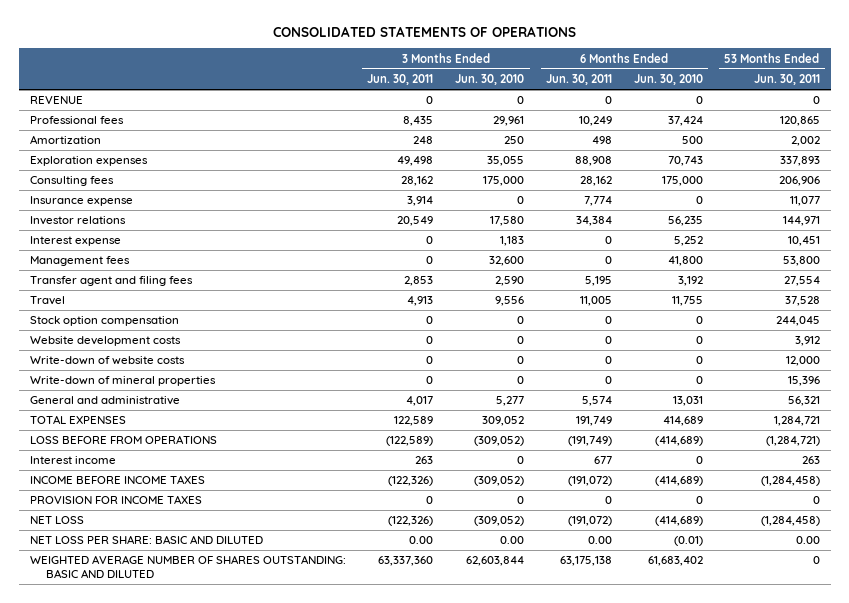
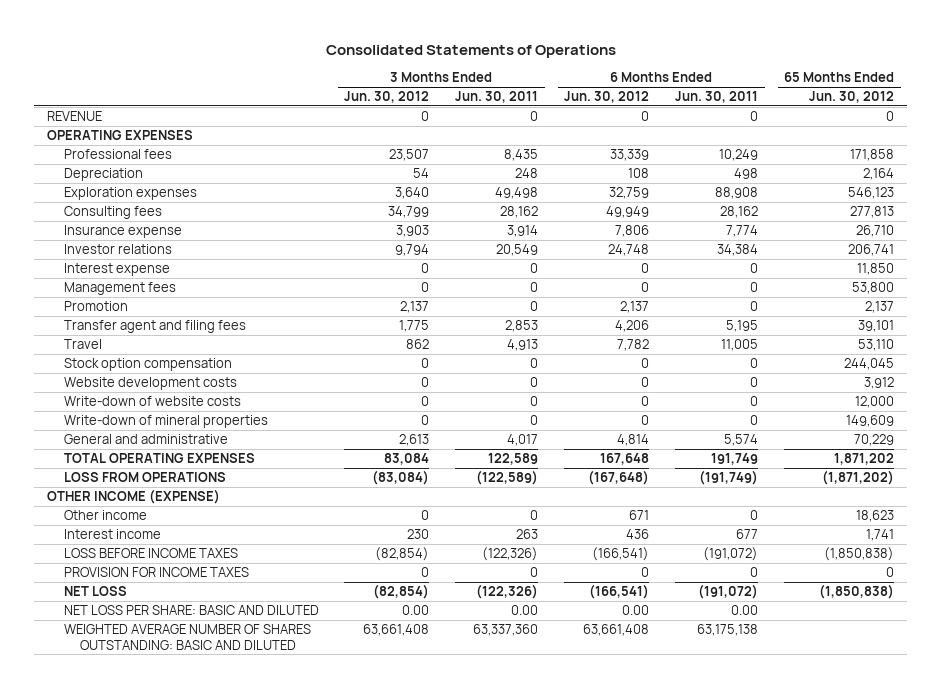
- CONSOLIDATED STATEMENTS OF OPERATIONS
+ Consolidated Statements of Operations
- | 3 Months Ended Jun. 30, 2011 | 3 Months Ended Jun. 30, 2010 | 6 Months Ended Jun. 30, 2011 | 6 Months Ended Jun. 30, 2010 | 53 Months Ended Jun. 30, 2011
+ | 3 Months Ended Jun. 30, 2012 | 3 Months Ended Jun. 30, 2011 | 6 Months Ended Jun. 30, 2012 | 6 Months Ended Jun. 30, 2011 | 65 Months Ended Jun. 30, 2012
+ OPERATING EXPENSES
- Amortization | 248 | 250 | 498 | 500 | 2,002
+ Depreciation | 54 | 248 | 108 | 498 | 2,164
+ Promotion | 2,137 | 0 | 2,137 | 0 | 2,137
- TOTAL EXPENSES | 122,589 | 309,052 | 191,749 | 414,689 | 1,284,721
- LOSS BEFORE FROM OPERATIONS | (122,589) | (309,052) | (191,749) | (414,689) | (1,284,721)
+ TOTAL OPERATING EXPENSES | 83,084 | 122,589 | 167,648 | 191,749 | 1,871,202
+ LOSS FROM OPERATIONS | (83,084) | (122,589) | (167,648) | (191,749) | (1,871,202)
+ OTHER INCOME (EXPENSE)
+ Other income | 0 | 0 | 671 | 0 | 18,623
- INCOME BEFORE INCOME TAXES | (122,326) | (309,052) | (191,072) | (414,689) | (1,284,458)
+ LOSS BEFORE INCOME TAXES | (82,854) | (122,326) | (166,541) | (191,072) | (1,850,838)

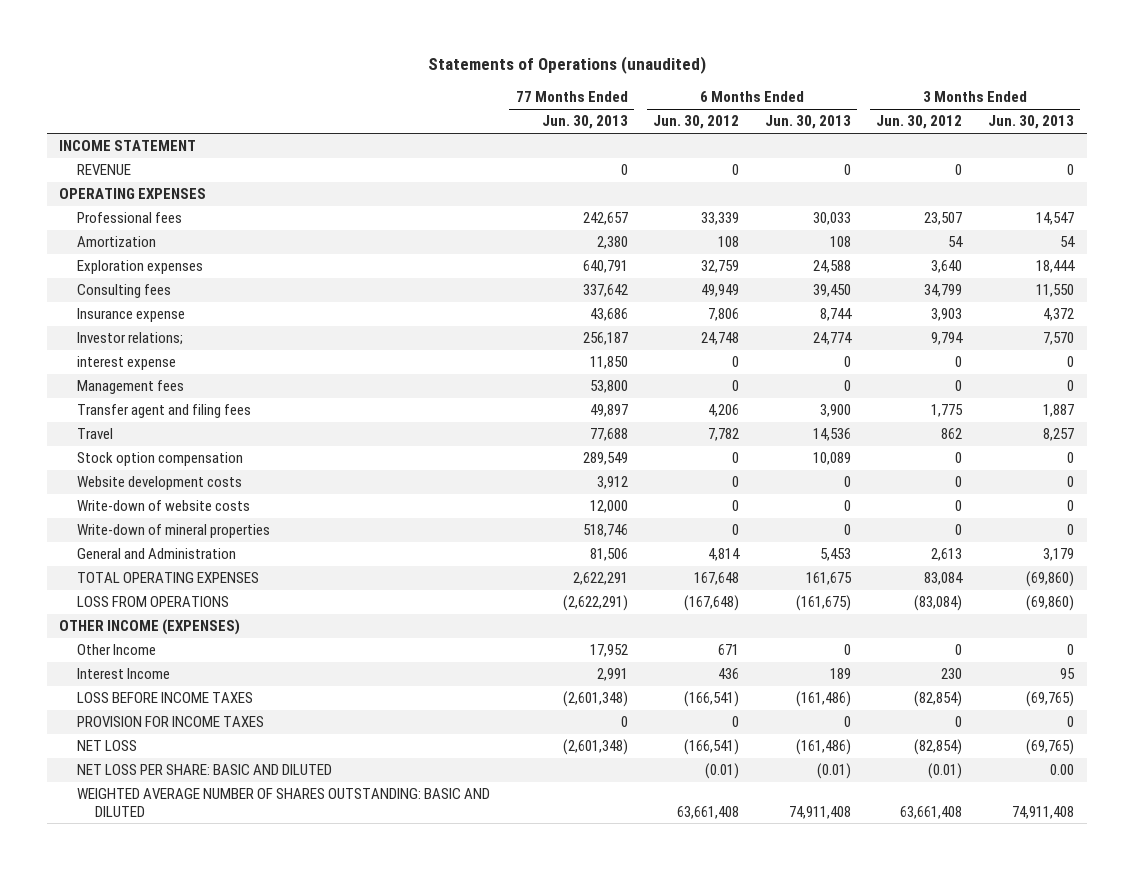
- Consolidated Statements of Operations
+ Statements of Operations (unaudited)
- | 3 Months Ended Jun. 30, 2012 | 3 Months Ended Jun. 30, 2011 | 6 Months Ended Jun. 30, 2012 | 6 Months Ended Jun. 30, 2011 | 65 Months Ended Jun. 30, 2012
+ | 77 Months Ended Jun. 30, 2013 | 6 Months Ended Jun. 30, 2012 | 6 Months Ended Jun. 30, 2013 | 3 Months Ended Jun. 30, 2012 | 3 Months Ended Jun. 30, 2013
+ INCOME STATEMENT
- Depreciation | 54 | 248 | 108 | 498 | 2,164
+ Amortization | 2,380 | 108 | 108 | 54 | 54
- Investor relations | 9,794 | 20,549 | 24,748 | 34,384 | 206,741
- Interest expense | 0 | 0 | 0 | 0 | 11,850
+ Investor relations; | 256,187 | 24,748 | 24,774 | 9,794 | 7,570
+ interest expense | 11,850 | 0 | 0 | 0 | 0
- Promotion | 2,137 | 0 | 2,137 | 0 | 2,137
- General and administrative | 2,613 | 4,017 | 4,814 | 5,574 | 70,229
+ General and Administration | 81,506 | 4,814 | 5,453 | 2,613 | 3,179
- OTHER INCOME (EXPENSE)
- Other income | 0 | 0 | 671 | 0 | 18,623
- Interest income | 230 | 263 | 436 | 677 | 1,741
+ OTHER INCOME (EXPENSES)
+ Other Income | 17,952 | 671 | 0 | 0 | 0
+ Interest Income | 2,991 | 436 | 189 | 230 | 95
- NET LOSS PER SHARE: BASIC AND DILUTED | 0.00 | 0.00 | 0.00 | 0.00 |
+ NET LOSS PER SHARE: BASIC AND DILUTED | | (0.01) | (0.01) | (0.01) | 0.00

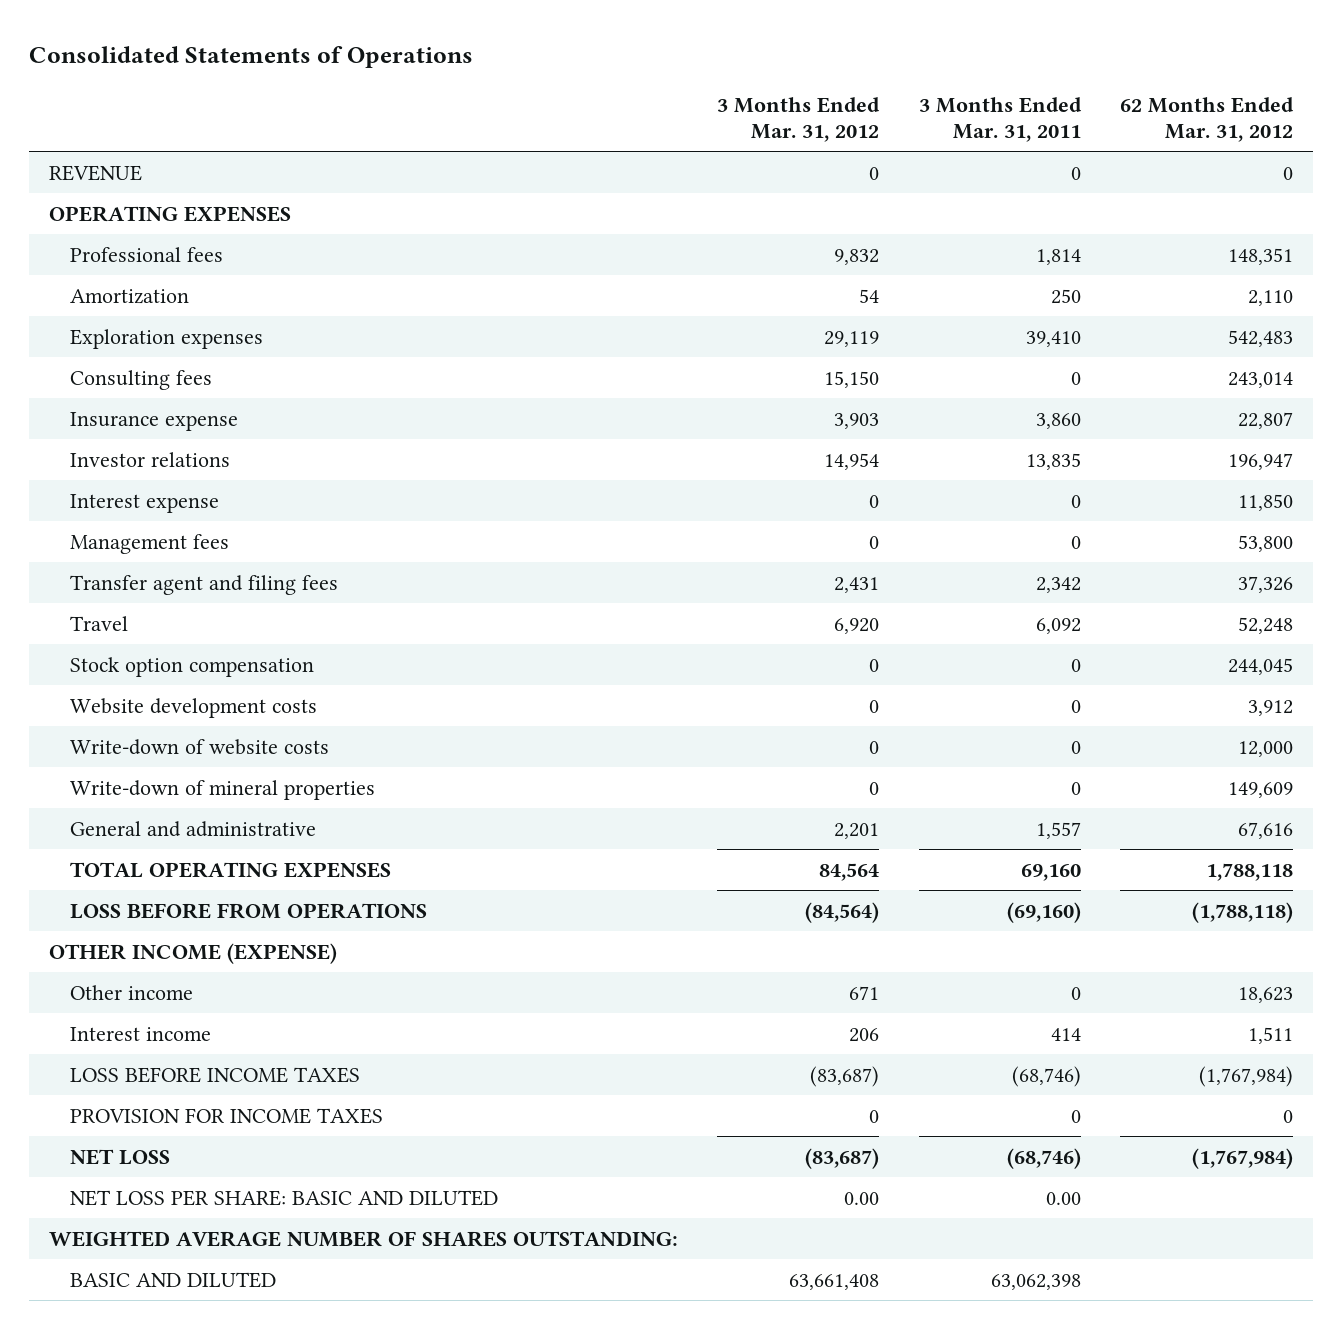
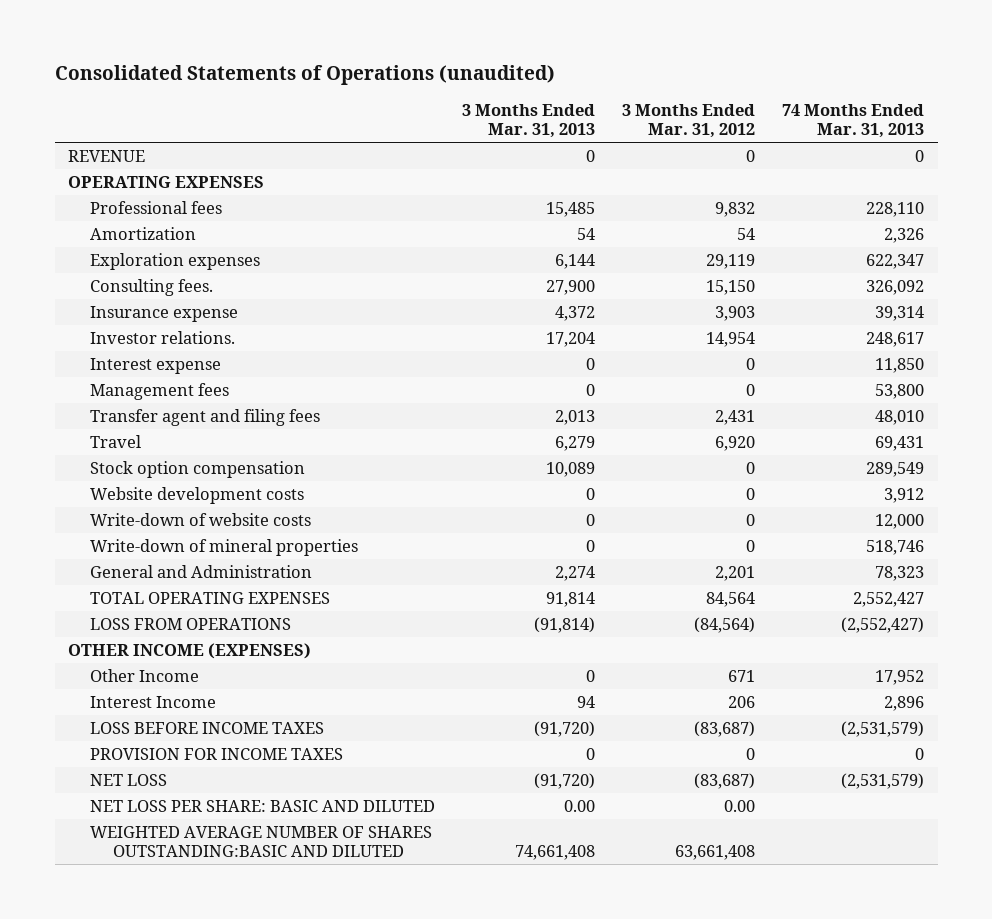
- Consolidated Statements of Operations
+ Consolidated Statements of Operations (unaudited)
- | 3 Months Ended Mar. 31, 2012 | 3 Months Ended Mar. 31, 2011 | 62 Months Ended Mar. 31, 2012
+ | 3 Months Ended Mar. 31, 2013 | 3 Months Ended Mar. 31, 2012 | 74 Months Ended Mar. 31, 2013
- Consulting fees | 15,150 | 0 | 243,014
+ Consulting fees. | 27,900 | 15,150 | 326,092
- Investor relations | 14,954 | 13,835 | 196,947
+ Investor relations. | 17,204 | 14,954 | 248,617
- General and administrative | 2,201 | 1,557 | 67,616
+ General and Administration | 2,274 | 2,201 | 78,323
- LOSS BEFORE FROM OPERATIONS | (84,564) | (69,160) | (1,788,118)
- OTHER INCOME (EXPENSE)
- Other income | 671 | 0 | 18,623
- Interest income | 206 | 414 | 1,511
+ LOSS FROM OPERATIONS | (91,814) | (84,564) | (2,552,427)
+ OTHER INCOME (EXPENSES)
+ Other Income | 0 | 671 | 17,952
+ Interest Income | 94 | 206 | 2,896
- WEIGHTED AVERAGE NUMBER OF SHARES OUTSTANDING:
- BASIC AND DILUTED | 63,661,408 | 63,062,398 |
+ WEIGHTED AVERAGE NUMBER OF SHARES OUTSTANDING:BASIC AND DILUTED | 74,661,408 | 63,661,408 |

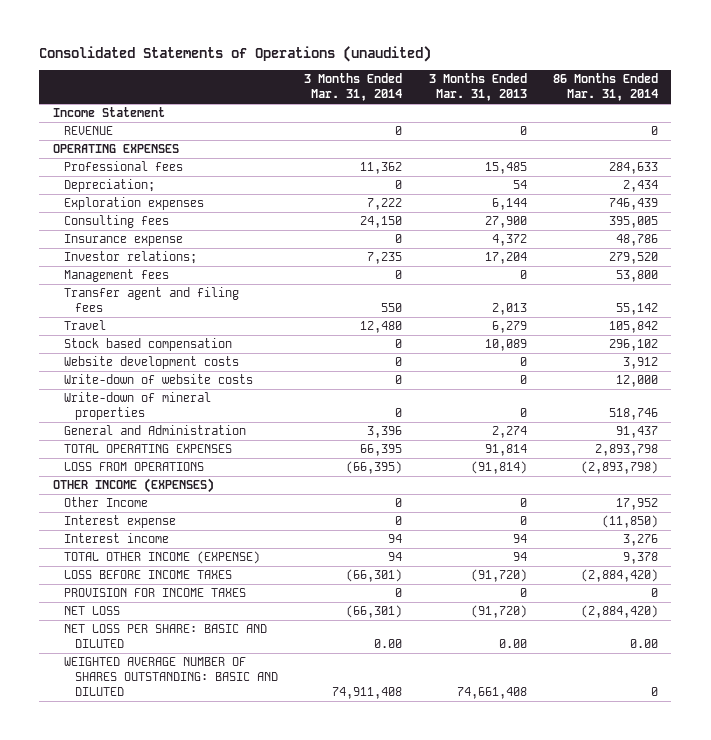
- | 3 Months Ended Mar. 31, 2013 | 3 Months Ended Mar. 31, 2012 | 74 Months Ended Mar. 31, 2013
+ | 3 Months Ended Mar. 31, 2014 | 3 Months Ended Mar. 31, 2013 | 86 Months Ended Mar. 31, 2014
+ Income Statement
- Amortization | 54 | 54 | 2,326
+ Depreciation; | 0 | 54 | 2,434
- Consulting fees. | 27,900 | 15,150 | 326,092
+ Consulting fees | 24,150 | 27,900 | 395,005
- Investor relations. | 17,204 | 14,954 | 248,617
+ Investor relations; | 7,235 | 17,204 | 279,520
- Stock option compensation | 10,089 | 0 | 289,549
+ Stock based compensation | 0 | 10,089 | 296,102
- Interest Income | 94 | 206 | 2,896
moved down: Interest expense | 0 | 0 | (11,850)
+ Interest income | 94 | 94 | 3,276
+ TOTAL OTHER INCOME (EXPENSE) | 94 | 94 | 9,378
- WEIGHTED AVERAGE NUMBER OF SHARES OUTSTANDING:BASIC AND DILUTED | 74,661,408 | 63,661,408 |
+ WEIGHTED AVERAGE NUMBER OF SHARES OUTSTANDING: BASIC AND DILUTED | 74,911,408 | 74,661,408 | 0

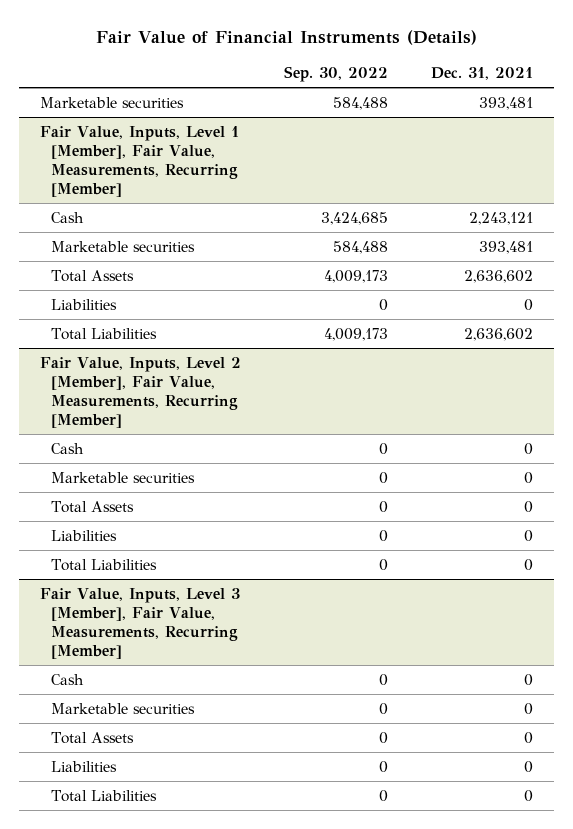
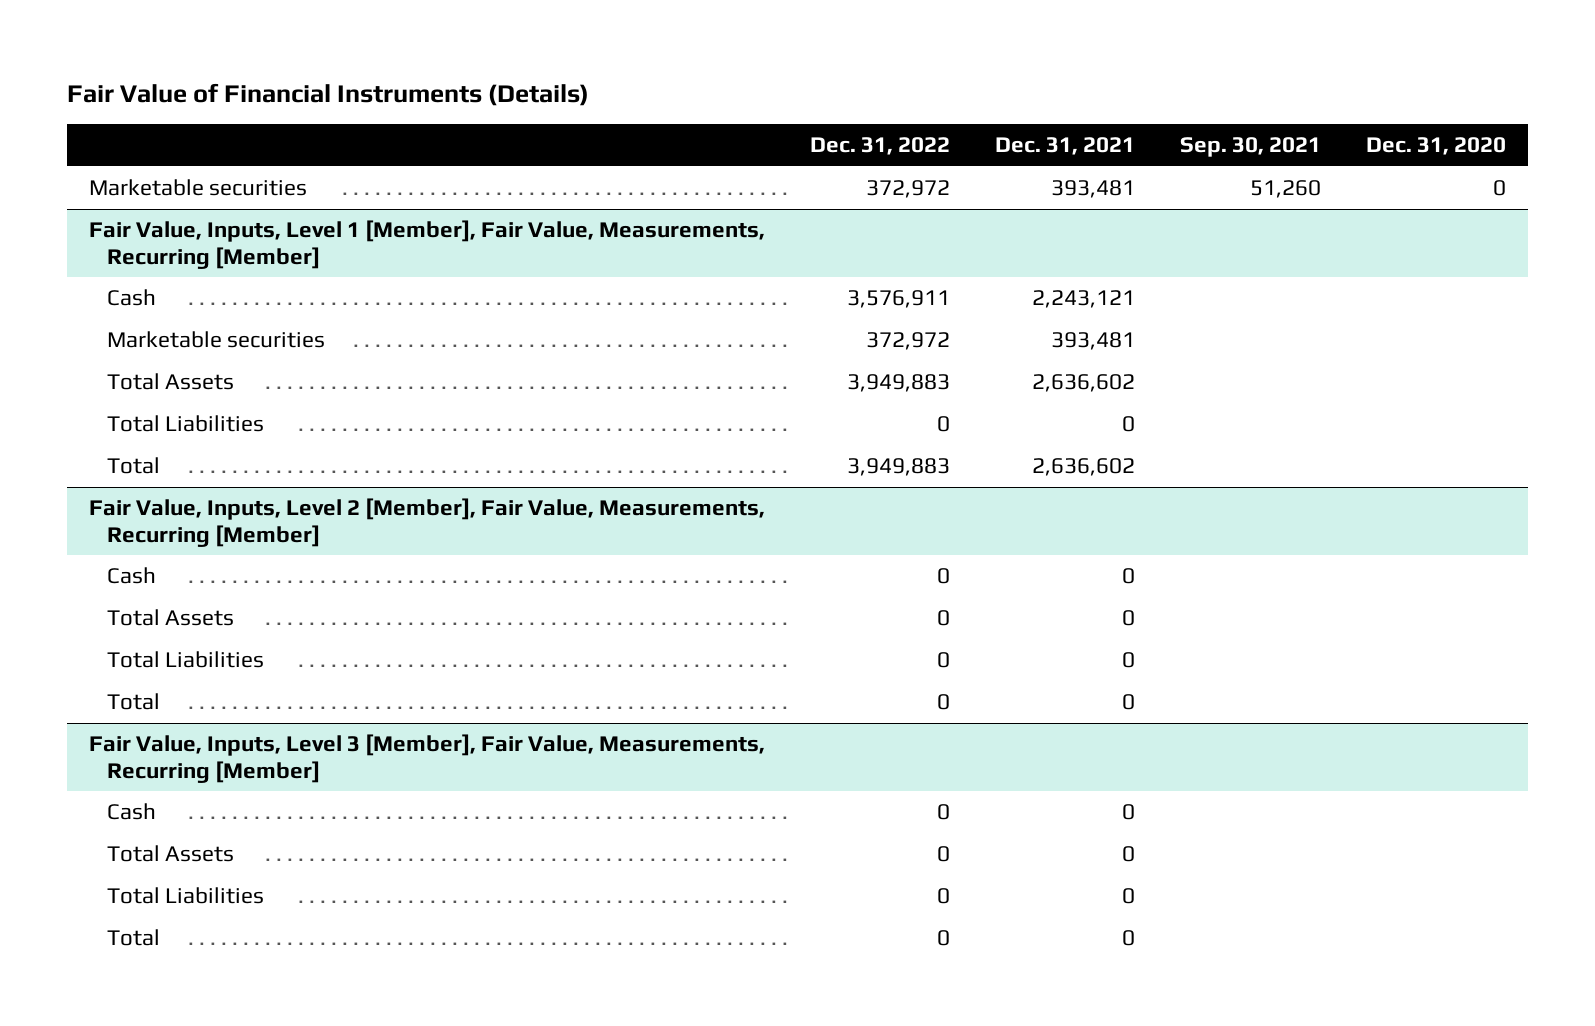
- | Sep. 30, 2022 | Dec. 31, 2021
+ | Dec. 31, 2022 | Dec. 31, 2021 | Sep. 30, 2021 | Dec. 31, 2020
@ Fair Value, Inputs, Level 1 [Member], Fair Value, Measurements, Recurring [Member]
- Liabilities | 0 | 0
- Total Liabilities | 4,009,173 | 2,636,602
+ Total Liabilities | 0 | 0 | |
+ Total | 3,949,883 | 2,636,602 | |
@ Fair Value, Inputs, Level 2 [Member], Fair Value, Measurements, Recurring [Member]
- Marketable securities | 0 | 0
- Liabilities | 0 | 0
+ Total | 0 | 0 | |
@ Fair Value, Inputs, Level 3 [Member], Fair Value, Measurements, Recurring [Member]
- Marketable securities | 0 | 0
- Liabilities | 0 | 0
+ Total | 0 | 0 | |

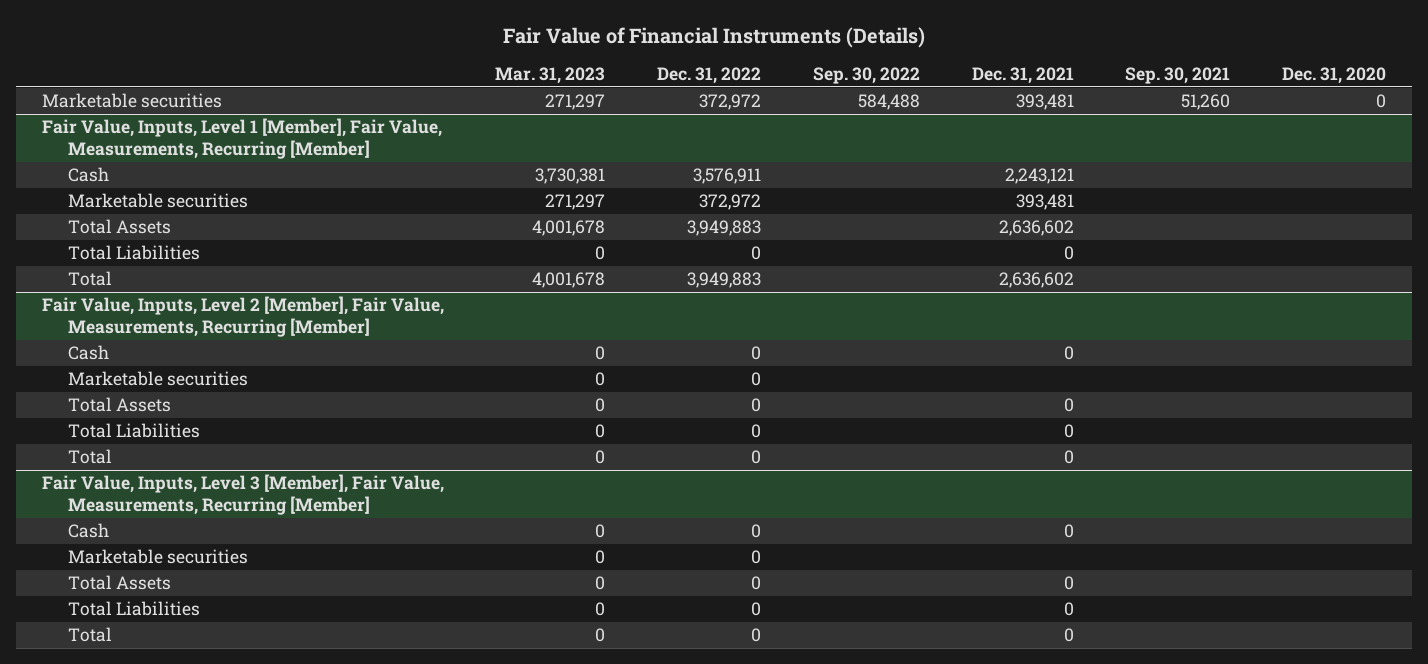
- | Dec. 31, 2022 | Dec. 31, 2021 | Sep. 30, 2021 | Dec. 31, 2020
+ | Mar. 31, 2023 | Dec. 31, 2022 | Sep. 30, 2022 | Dec. 31, 2021 | Sep. 30, 2021 | Dec. 31, 2020
@ Fair Value, Inputs, Level 2 [Member], Fair Value, Measurements, Recurring [Member]
+ Marketable securities | 0 | 0 | | | |
@ Fair Value, Inputs, Level 3 [Member], Fair Value, Measurements, Recurring [Member]
+ Marketable securities | 0 | 0 | | | |

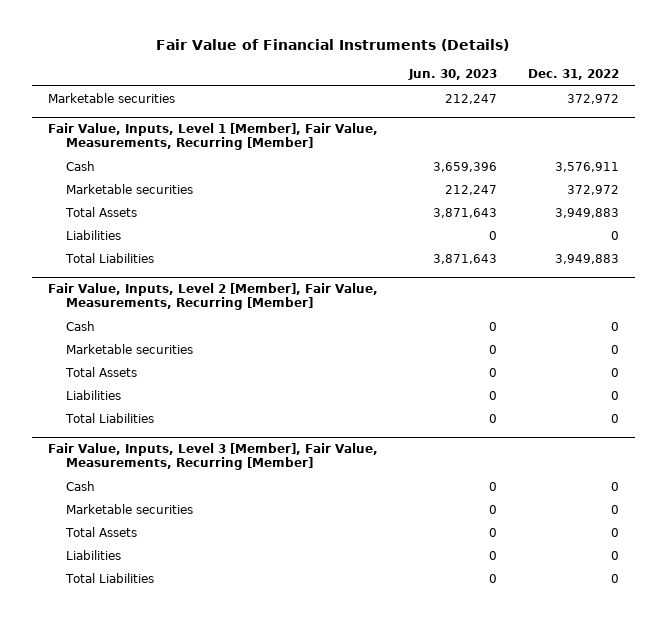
- | Mar. 31, 2023 | Dec. 31, 2022 | Sep. 30, 2022 | Dec. 31, 2021 | Sep. 30, 2021 | Dec. 31, 2020
+ | Jun. 30, 2023 | Dec. 31, 2022
@ Fair Value, Inputs, Level 1 [Member], Fair Value, Measurements, Recurring [Member]
- Total Liabilities | 0 | 0 | | 0 | |
- Total | 4,001,678 | 3,949,883 | | 2,636,602 | |
+ Liabilities | 0 | 0
+ Total Liabilities | 3,871,643 | 3,949,883
@ Fair Value, Inputs, Level 2 [Member], Fair Value, Measurements, Recurring [Member]
+ Liabilities | 0 | 0
- Total | 0 | 0 | | 0 | |
@ Fair Value, Inputs, Level 3 [Member], Fair Value, Measurements, Recurring [Member]
+ Liabilities | 0 | 0
- Total | 0 | 0 | | 0 | |

